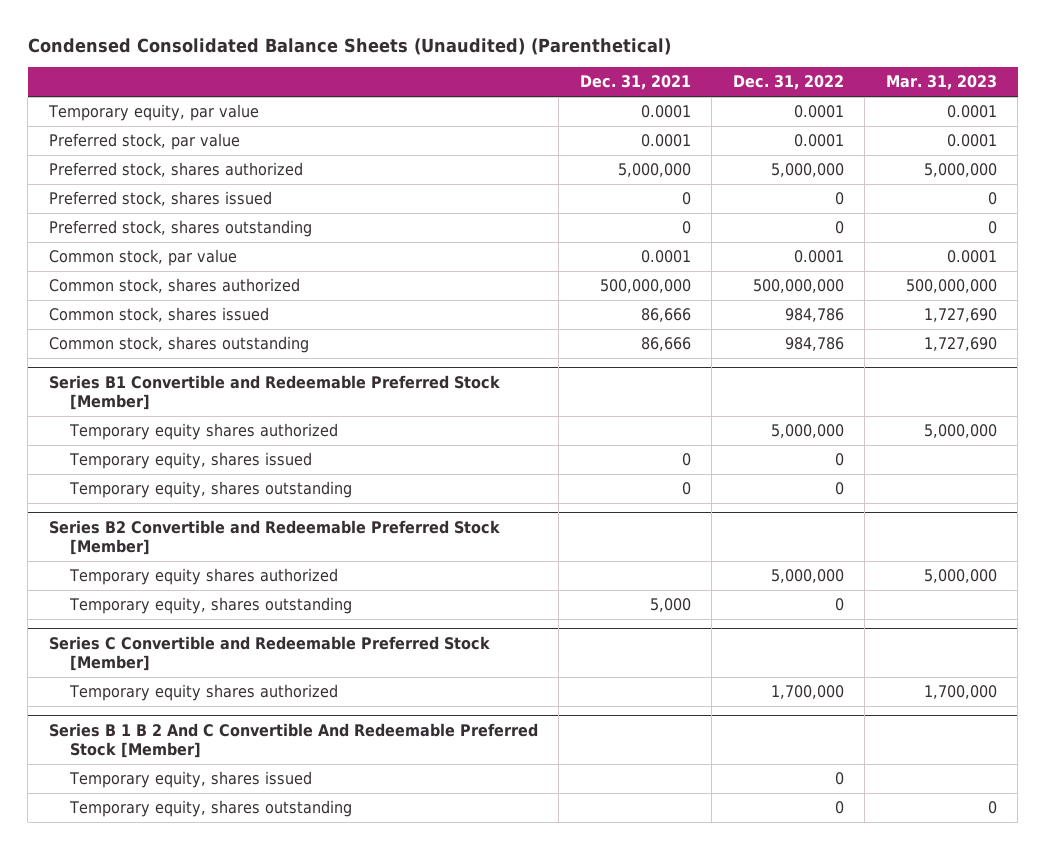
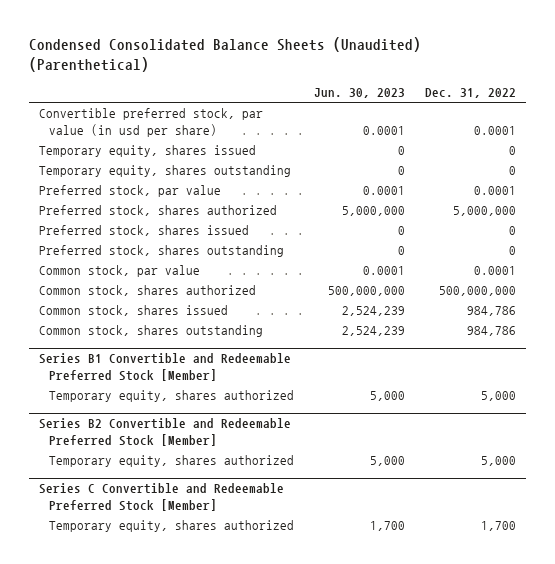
- | Dec. 31, 2021 | Dec. 31, 2022 | Mar. 31, 2023
+ | Jun. 30, 2023 | Dec. 31, 2022
- Temporary equity, par value | 0.0001 | 0.0001 | 0.0001
+ Convertible preferred stock, par value (in usd per share) | 0.0001 | 0.0001
+ Temporary equity, shares issued | 0 | 0
+ Temporary equity, shares outstanding | 0 | 0
@ Series B1 Convertible and Redeemable Preferred Stock [Member]
- Temporary equity shares authorized | | 5,000,000 | 5,000,000
- Temporary equity, shares issued | 0 | 0 |
- Temporary equity, shares outstanding | 0 | 0 |
+ Temporary equity, shares authorized | 5,000 | 5,000
@ Series B2 Convertible and Redeemable Preferred Stock [Member]
- Temporary equity shares authorized | | 5,000,000 | 5,000,000
- Temporary equity, shares outstanding | 5,000 | 0 |
+ Temporary equity, shares authorized | 5,000 | 5,000
@ Series C Convertible and Redeemable Preferred Stock [Member]
- Temporary equity shares authorized | | 1,700,000 | 1,700,000
- Series B 1 B 2 And C Convertible And Redeemable Preferred Stock [Member]
- Temporary equity, shares issued | | 0 |
- Temporary equity, shares outstanding | | 0 | 0
@ Series C Convertible and Redeemable Preferred Stock [Member]
+ Temporary equity, shares authorized | 1,700 | 1,700

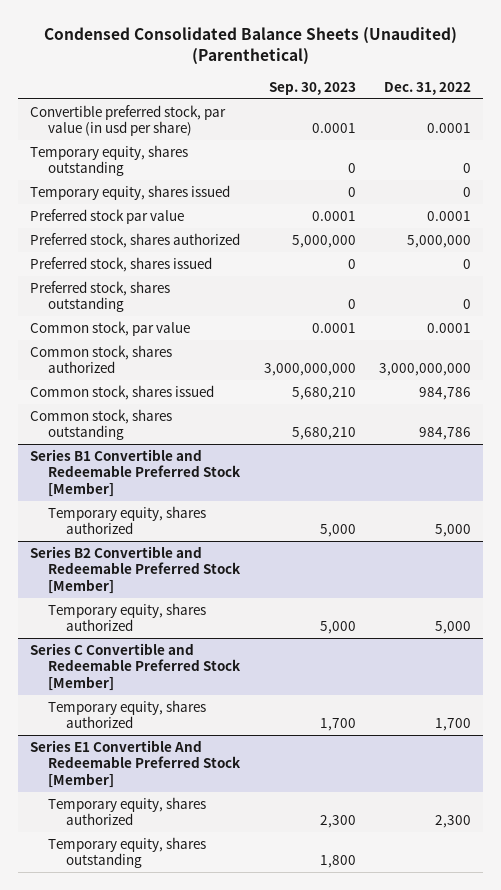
- | Jun. 30, 2023 | Dec. 31, 2022
+ | Sep. 30, 2023 | Dec. 31, 2022
- Preferred stock, par value | 0.0001 | 0.0001
moved down: Temporary equity, shares issued | 0 | 0
+ Preferred stock par value | 0.0001 | 0.0001
- Common stock, shares authorized | 500,000,000 | 500,000,000
+ Common stock, shares authorized | 3,000,000,000 | 3,000,000,000
+ Series E1 Convertible And Redeemable Preferred Stock [Member]
+ Temporary equity, shares authorized | 2,300 | 2,300
+ Temporary equity, shares outstanding | 1,800 |

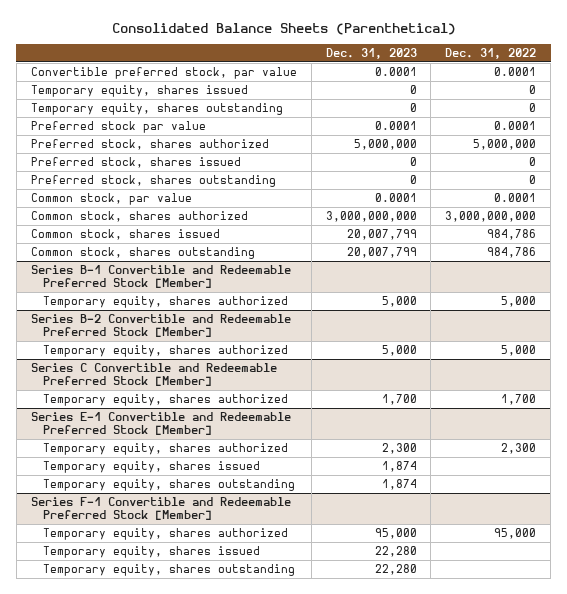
- Condensed Consolidated Balance Sheets (Unaudited) (Parenthetical)
+ Consolidated Balance Sheets (Parenthetical)
- | Sep. 30, 2023 | Dec. 31, 2022
+ | Dec. 31, 2023 | Dec. 31, 2022
- Convertible preferred stock, par value (in usd per share) | 0.0001 | 0.0001
+ Convertible preferred stock, par value | 0.0001 | 0.0001
moved down: Temporary equity, shares outstanding | 0 | 0
- Series B1 Convertible and Redeemable Preferred Stock [Member]
+ Series B-1 Convertible and Redeemable Preferred Stock [Member]
- Series B2 Convertible and Redeemable Preferred Stock [Member]
+ Series B-2 Convertible and Redeemable Preferred Stock [Member]
- Series E1 Convertible And Redeemable Preferred Stock [Member]
+ Series E-1 Convertible and Redeemable Preferred Stock [Member]
+ Temporary equity, shares issued | 1,874 |
+ Series F-1 Convertible and Redeemable Preferred Stock [Member]
+ Temporary equity, shares authorized | 95,000 | 95,000
+ Temporary equity, shares issued | 22,280 |
+ Temporary equity, shares outstanding | 22,280 |

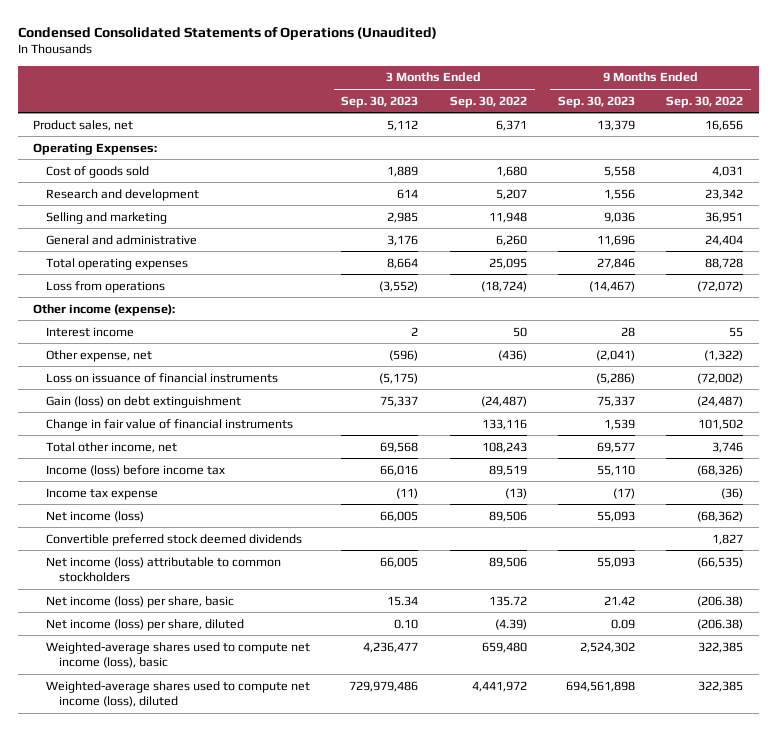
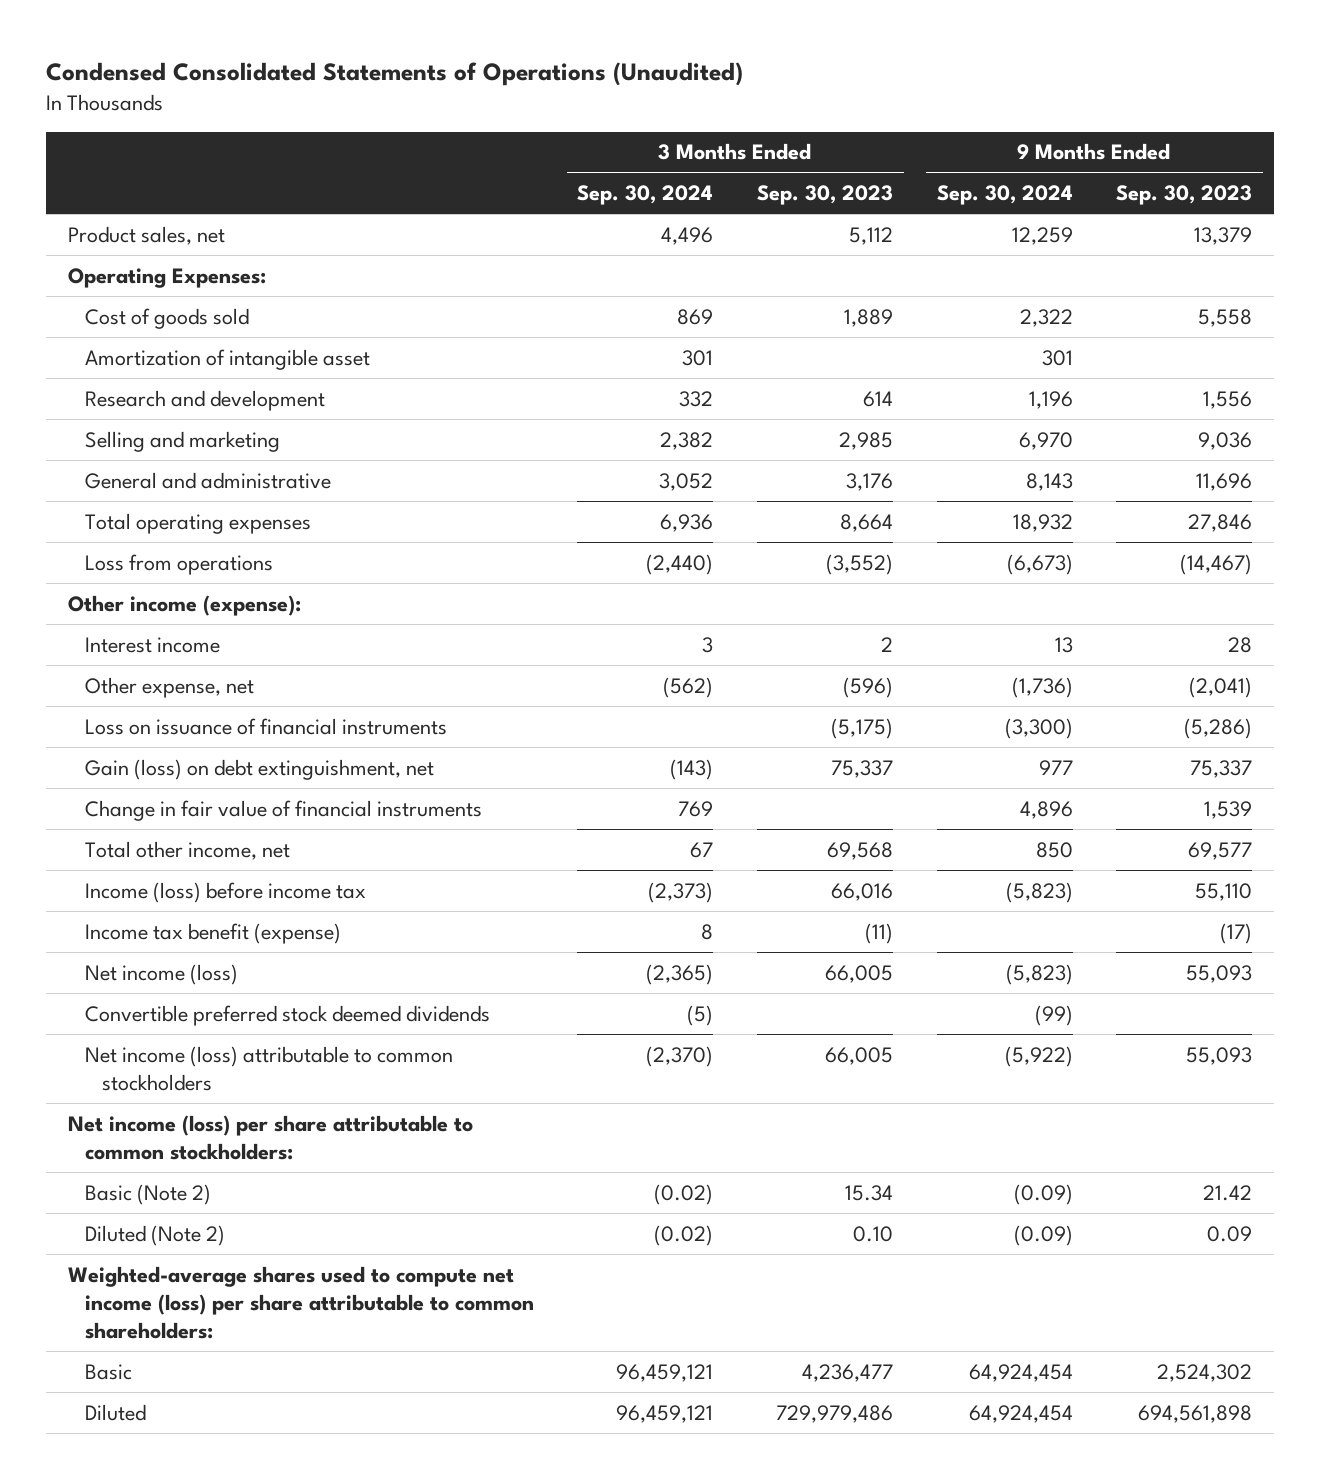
- | 3 Months Ended Sep. 30, 2023 | 3 Months Ended Sep. 30, 2022 | 9 Months Ended Sep. 30, 2023 | 9 Months Ended Sep. 30, 2022
+ | 3 Months Ended Sep. 30, 2024 | 3 Months Ended Sep. 30, 2023 | 9 Months Ended Sep. 30, 2024 | 9 Months Ended Sep. 30, 2023
+ Amortization of intangible asset | 301 | | 301 |
- Gain (loss) on debt extinguishment | 75,337 | (24,487) | 75,337 | (24,487)
+ Gain (loss) on debt extinguishment, net | (143) | 75,337 | 977 | 75,337
- Income tax expense | (11) | (13) | (17) | (36)
+ Income tax benefit (expense) | 8 | (11) | | (17)
- Net income (loss) per share, basic | 15.34 | 135.72 | 21.42 | (206.38)
- Net income (loss) per share, diluted | 0.10 | (4.39) | 0.09 | (206.38)
- Weighted-average shares used to compute net income (loss), basic | 4,236,477 | 659,480 | 2,524,302 | 322,385
- Weighted-average shares used to compute net income (loss), diluted | 729,979,486 | 4,441,972 | 694,561,898 | 322,385
+ Net income (loss) per share attributable to common stockholders:
+ Basic (Note 2) | (0.02) | 15.34 | (0.09) | 21.42
+ Diluted (Note 2) | (0.02) | 0.10 | (0.09) | 0.09
+ Weighted-average shares used to compute net income (loss) per share attributable to common shareholders:
+ Basic | 96,459,121 | 4,236,477 | 64,924,454 | 2,524,302
+ Diluted | 96,459,121 | 729,979,486 | 64,924,454 | 694,561,898

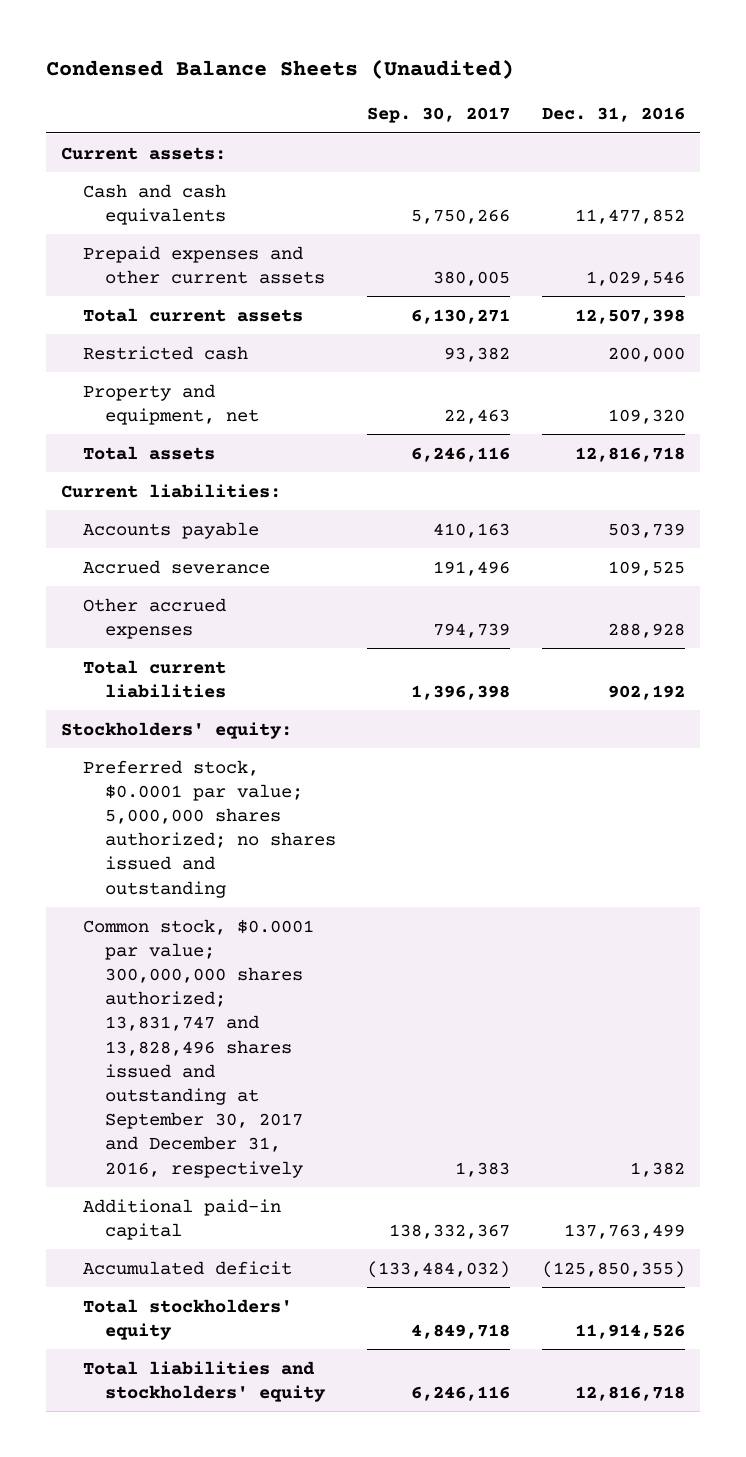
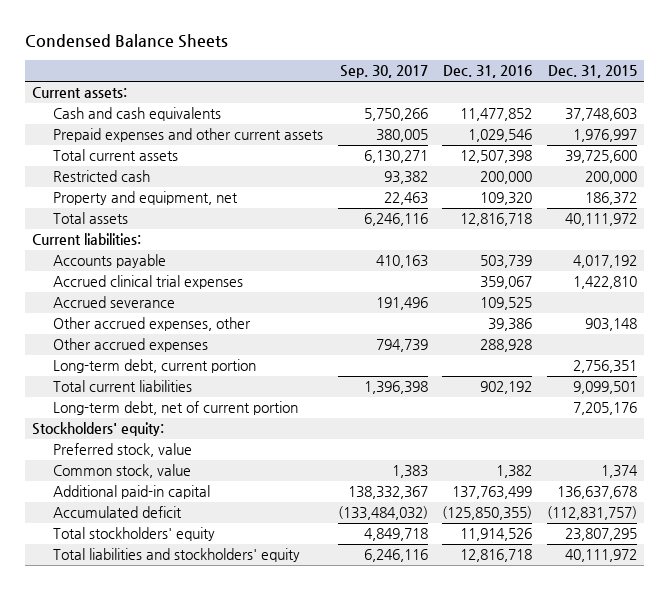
- Condensed Balance Sheets (Unaudited)
+ Condensed Balance Sheets
- | Sep. 30, 2017 | Dec. 31, 2016
+ | Sep. 30, 2017 | Dec. 31, 2016 | Dec. 31, 2015
+ Accrued clinical trial expenses | | 359,067 | 1,422,810
+ Other accrued expenses, other | | 39,386 | 903,148
+ Long-term debt, current portion | | | 2,756,351
+ Long-term debt, net of current portion | | | 7,205,176
- Preferred stock, $0.0001 par value; 5,000,000 shares authorized; no shares issued and outstanding
- Common stock, $0.0001 par value; 300,000,000 shares authorized; 13,831,747 and 13,828,496 shares issued and outstanding at September 30, 2017 and December 31, 2016, respectively | 1,383 | 1,382
+ Preferred stock, value
+ Common stock, value | 1,383 | 1,382 | 1,374

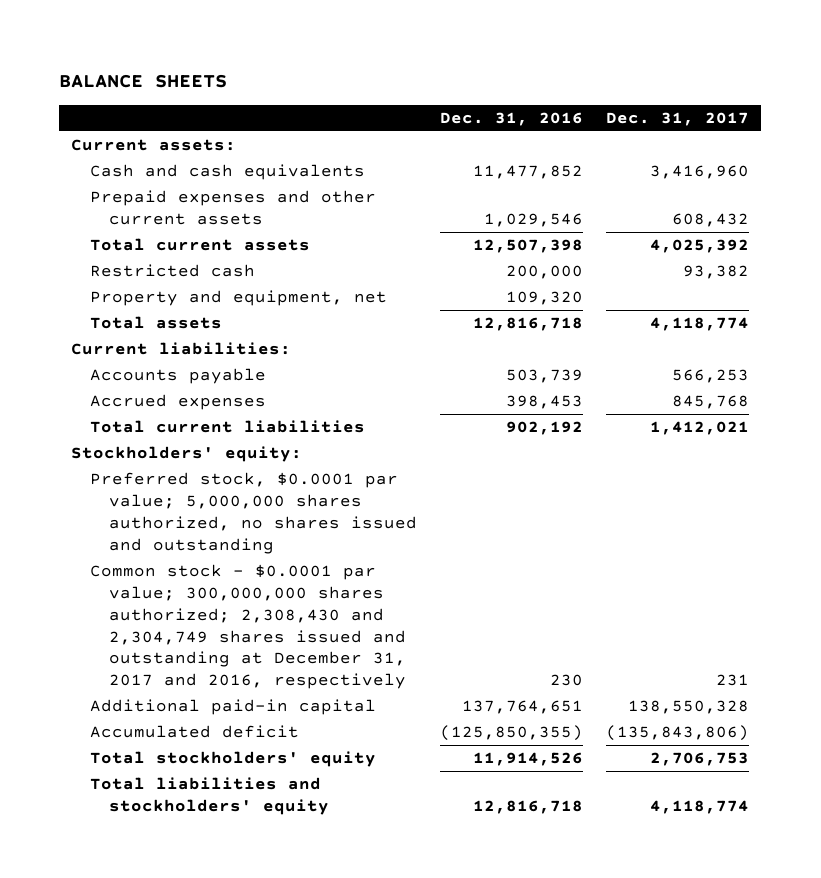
- Condensed Balance Sheets
+ BALANCE SHEETS
- | Sep. 30, 2017 | Dec. 31, 2016 | Dec. 31, 2015
+ | Dec. 31, 2016 | Dec. 31, 2017
- Accrued clinical trial expenses | | 359,067 | 1,422,810
- Accrued severance | 191,496 | 109,525 |
- Other accrued expenses, other | | 39,386 | 903,148
- Other accrued expenses | 794,739 | 288,928 |
- Long-term debt, current portion | | | 2,756,351
+ Accrued expenses | 398,453 | 845,768
- Long-term debt, net of current portion | | | 7,205,176
- Preferred stock, value
- Common stock, value | 1,383 | 1,382 | 1,374
- Additional paid-in capital | 138,332,367 | 137,763,499 | 136,637,678
+ Preferred stock, $0.0001 par value; 5,000,000 shares authorized, no shares issued and outstanding
+ Common stock - $0.0001 par value; 300,000,000 shares authorized; 2,308,430 and 2,304,749 shares issued and outstanding at December 31, 2017 and 2016, respectively | 230 | 231
+ Additional paid-in capital | 137,764,651 | 138,550,328

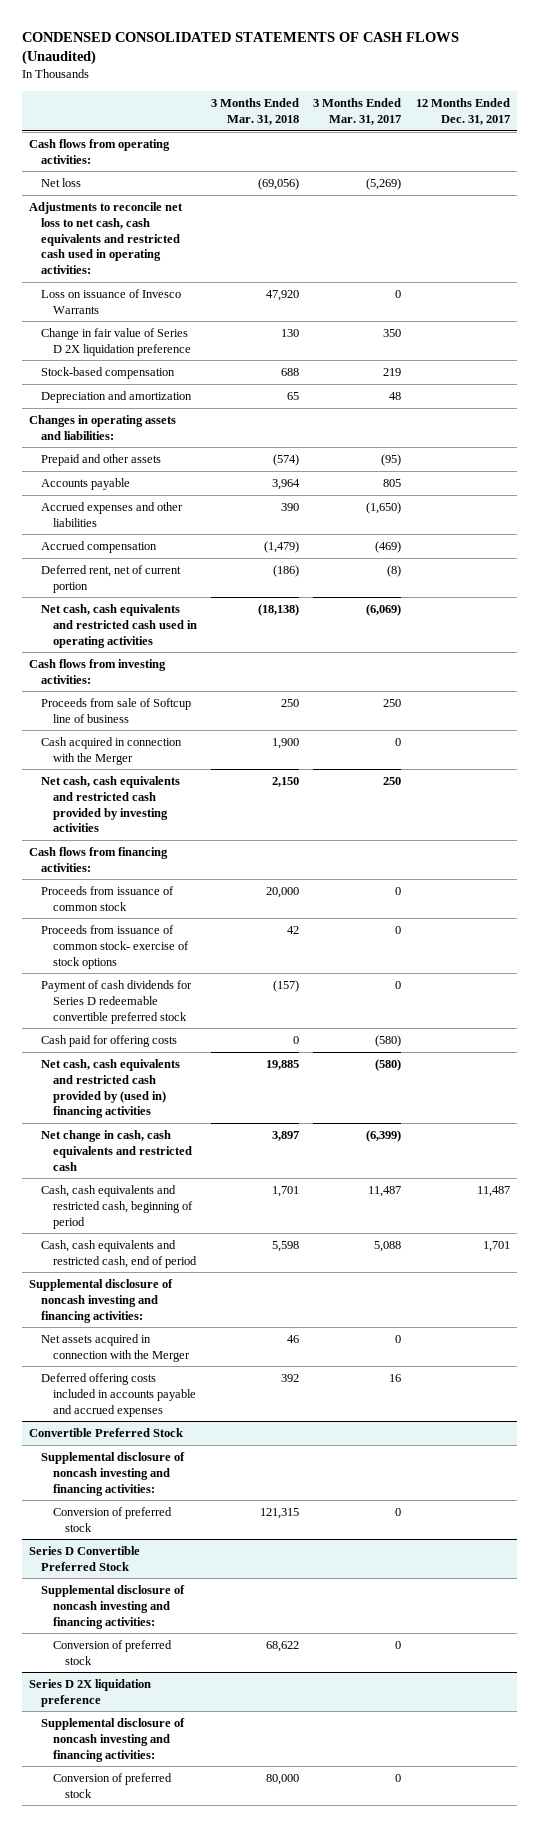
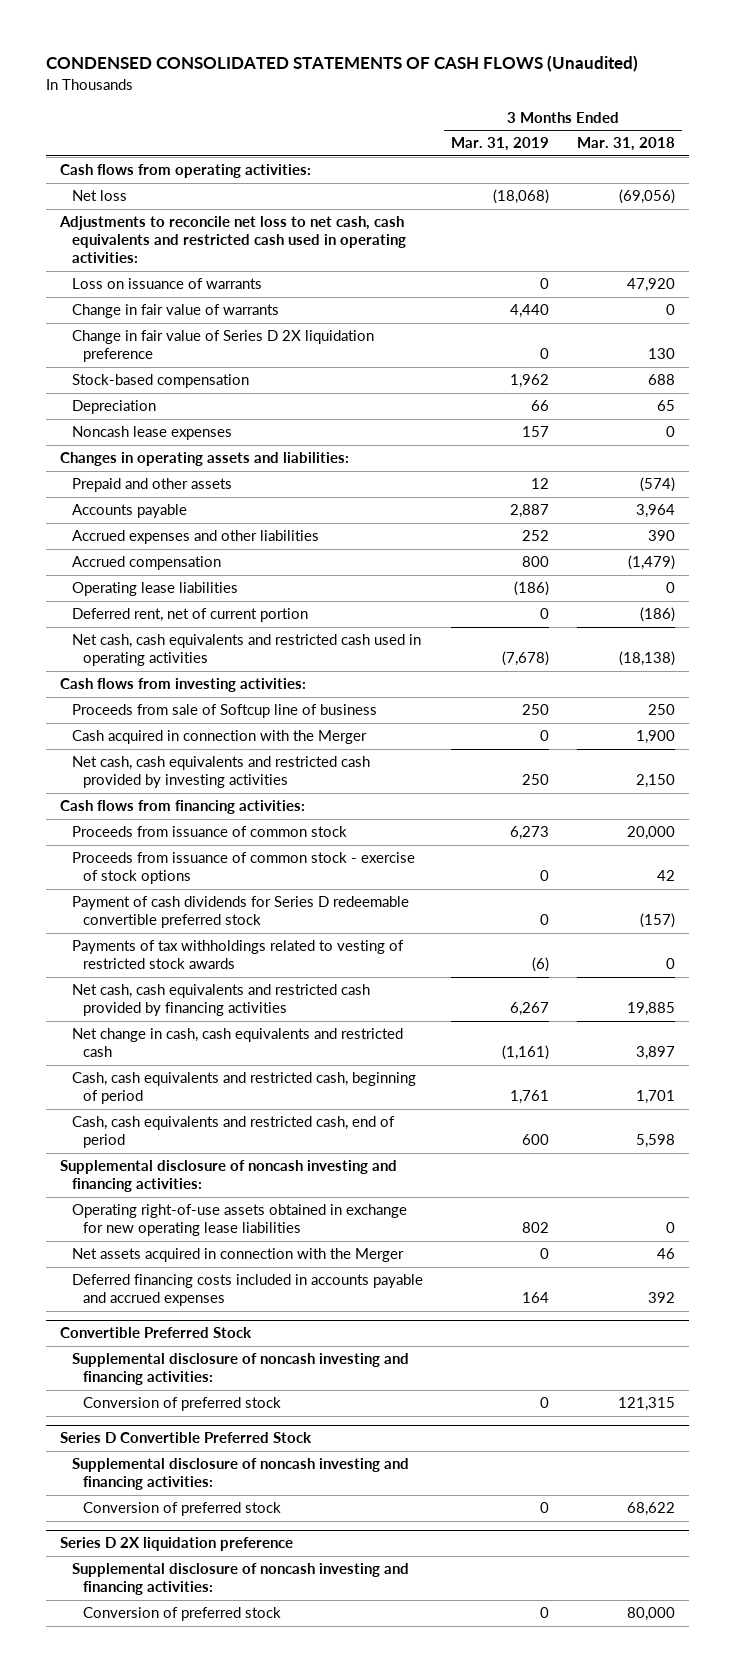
- | 3 Months Ended Mar. 31, 2018 | 3 Months Ended Mar. 31, 2017 | 12 Months Ended Dec. 31, 2017
+ | 3 Months Ended Mar. 31, 2019 | 3 Months Ended Mar. 31, 2018
- Loss on issuance of Invesco Warrants | 47,920 | 0 |
+ Loss on issuance of warrants | 0 | 47,920
+ Change in fair value of warrants | 4,440 | 0
- Depreciation and amortization | 65 | 48 |
+ Depreciation | 66 | 65
+ Noncash lease expenses | 157 | 0
+ Operating lease liabilities | (186) | 0
- Proceeds from issuance of common stock- exercise of stock options | 42 | 0 |
+ Proceeds from issuance of common stock - exercise of stock options | 0 | 42
- Cash paid for offering costs | 0 | (580) |
- Net cash, cash equivalents and restricted cash provided by (used in) financing activities | 19,885 | (580) |
+ Payments of tax withholdings related to vesting of restricted stock awards | (6) | 0
+ Net cash, cash equivalents and restricted cash provided by financing activities | 6,267 | 19,885
+ Operating right-of-use assets obtained in exchange for new operating lease liabilities | 802 | 0
- Deferred offering costs included in accounts payable and accrued expenses | 392 | 16 |
+ Deferred financing costs included in accounts payable and accrued expenses | 164 | 392

